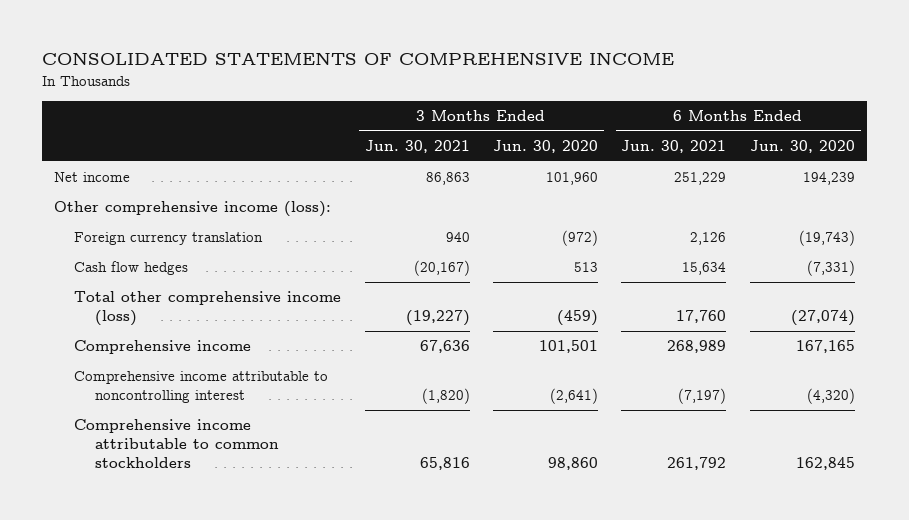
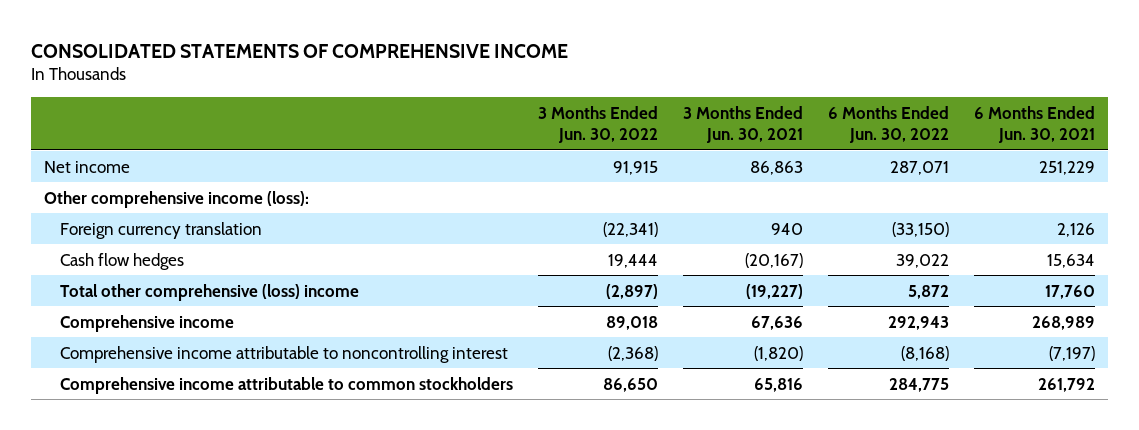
- | 3 Months Ended Jun. 30, 2021 | 3 Months Ended Jun. 30, 2020 | 6 Months Ended Jun. 30, 2021 | 6 Months Ended Jun. 30, 2020
+ | 3 Months Ended Jun. 30, 2022 | 3 Months Ended Jun. 30, 2021 | 6 Months Ended Jun. 30, 2022 | 6 Months Ended Jun. 30, 2021
- Total other comprehensive income (loss) | (19,227) | (459) | 17,760 | (27,074)
+ Total other comprehensive (loss) income | (2,897) | (19,227) | 5,872 | 17,760

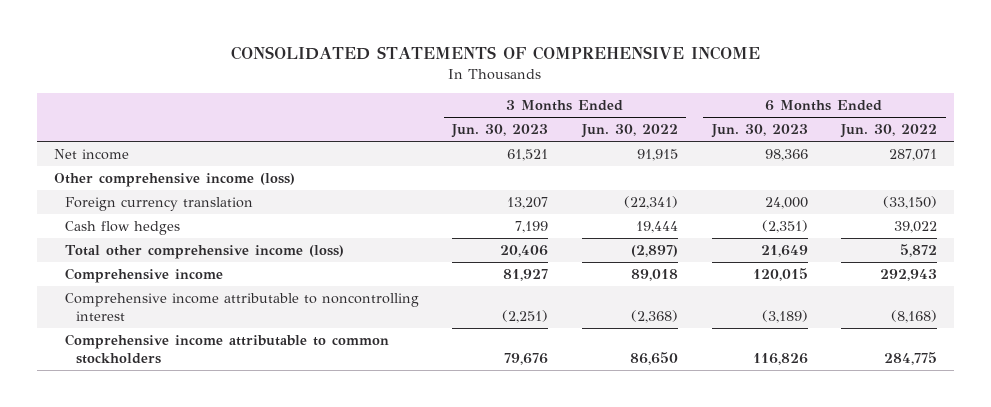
- | 3 Months Ended Jun. 30, 2022 | 3 Months Ended Jun. 30, 2021 | 6 Months Ended Jun. 30, 2022 | 6 Months Ended Jun. 30, 2021
+ | 3 Months Ended Jun. 30, 2023 | 3 Months Ended Jun. 30, 2022 | 6 Months Ended Jun. 30, 2023 | 6 Months Ended Jun. 30, 2022
- Other comprehensive income (loss):
+ Other comprehensive income (loss)
- Total other comprehensive (loss) income | (2,897) | (19,227) | 5,872 | 17,760
+ Total other comprehensive income (loss) | 20,406 | (2,897) | 21,649 | 5,872

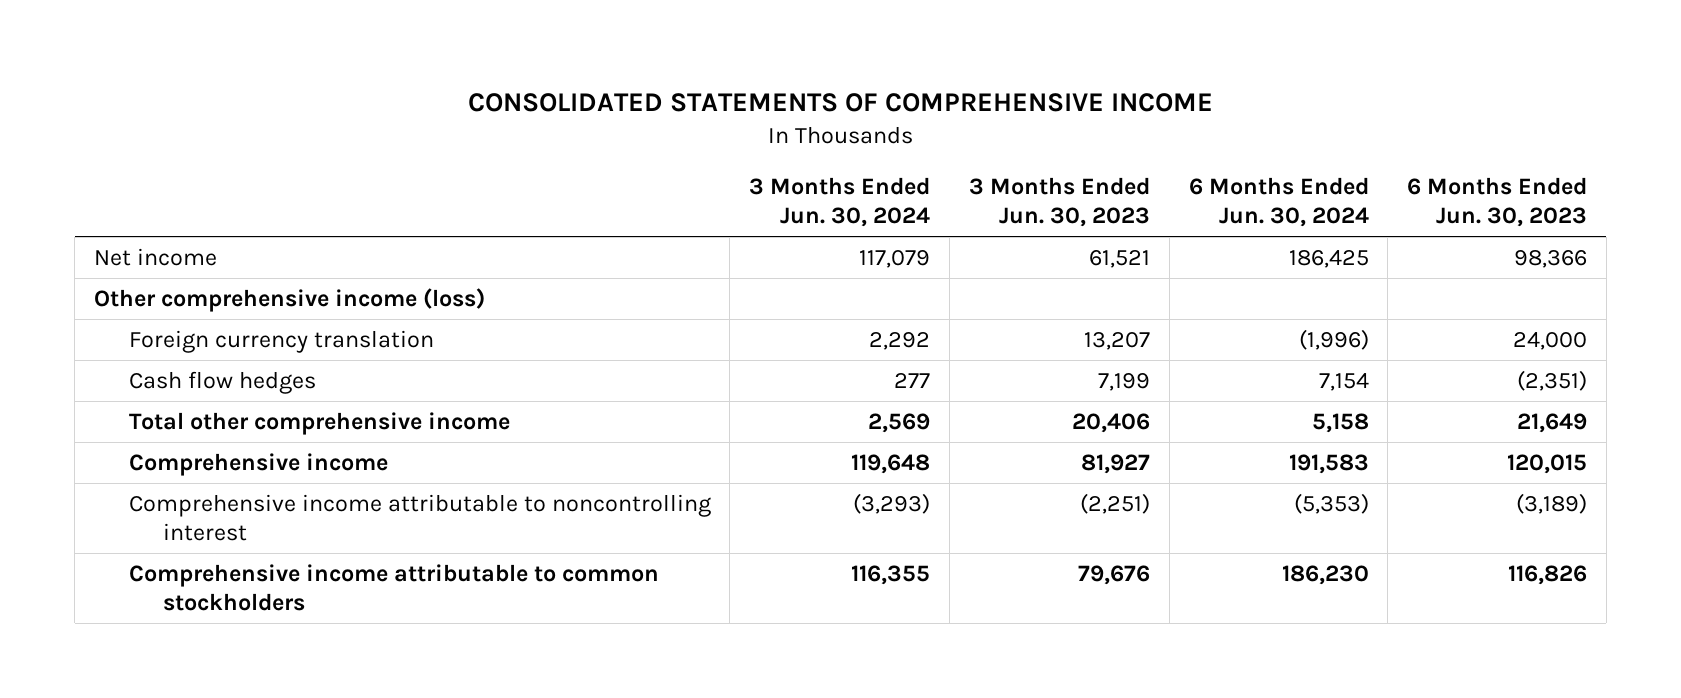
- | 3 Months Ended Jun. 30, 2023 | 3 Months Ended Jun. 30, 2022 | 6 Months Ended Jun. 30, 2023 | 6 Months Ended Jun. 30, 2022
+ | 3 Months Ended Jun. 30, 2024 | 3 Months Ended Jun. 30, 2023 | 6 Months Ended Jun. 30, 2024 | 6 Months Ended Jun. 30, 2023
- Total other comprehensive income (loss) | 20,406 | (2,897) | 21,649 | 5,872
+ Total other comprehensive income | 2,569 | 20,406 | 5,158 | 21,649

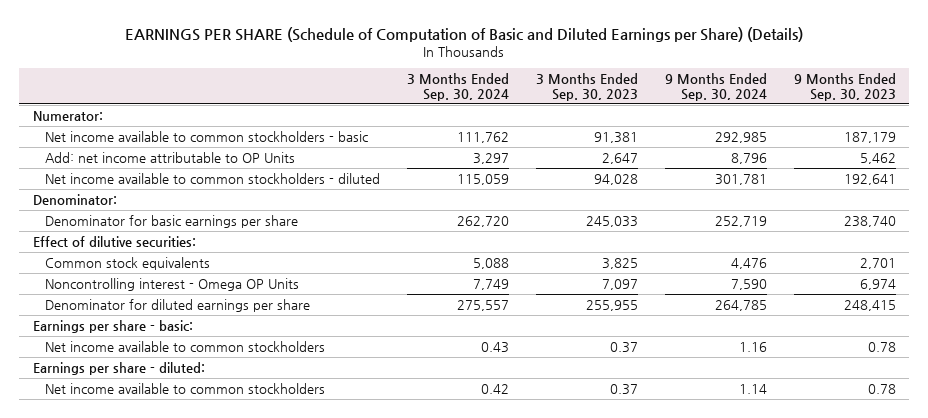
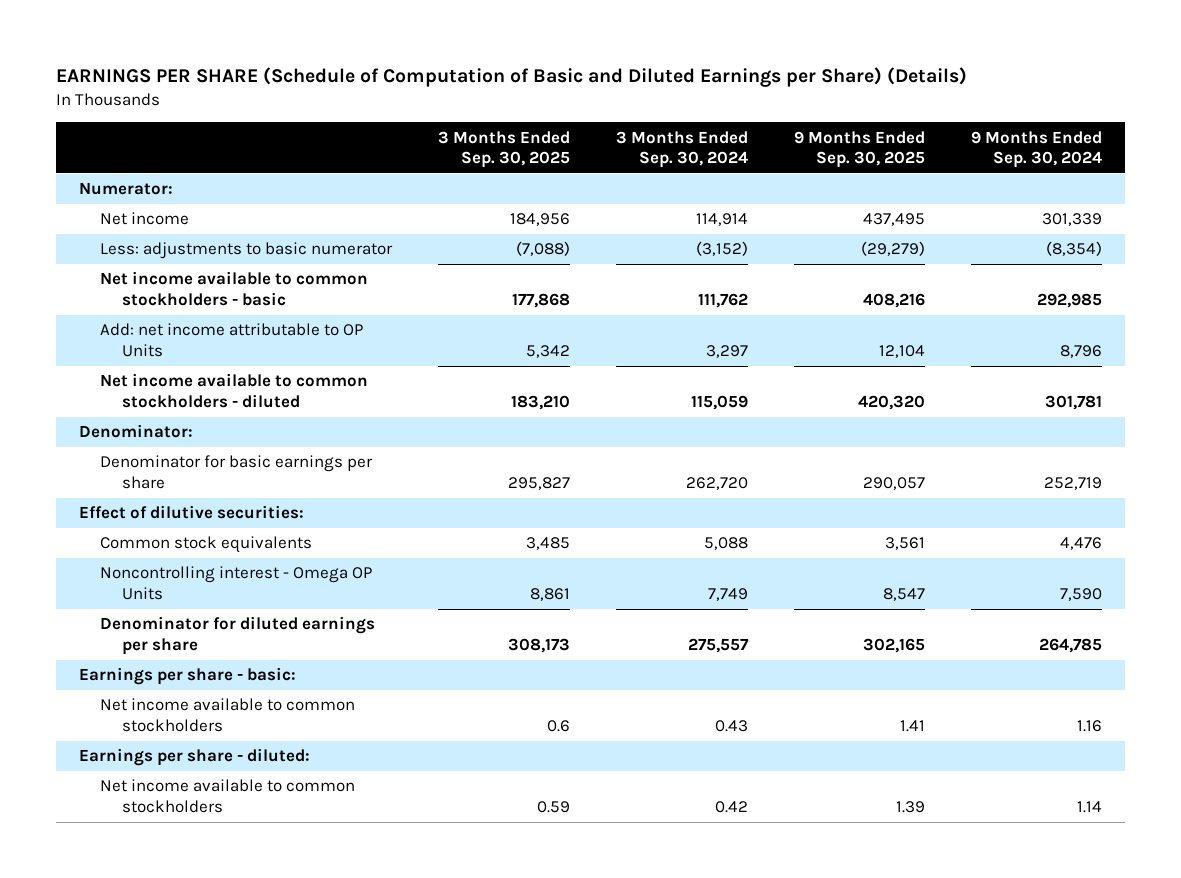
- | 3 Months Ended Sep. 30, 2024 | 3 Months Ended Sep. 30, 2023 | 9 Months Ended Sep. 30, 2024 | 9 Months Ended Sep. 30, 2023
+ | 3 Months Ended Sep. 30, 2025 | 3 Months Ended Sep. 30, 2024 | 9 Months Ended Sep. 30, 2025 | 9 Months Ended Sep. 30, 2024
+ Net income | 184,956 | 114,914 | 437,495 | 301,339
+ Less: adjustments to basic numerator | (7,088) | (3,152) | (29,279) | (8,354)

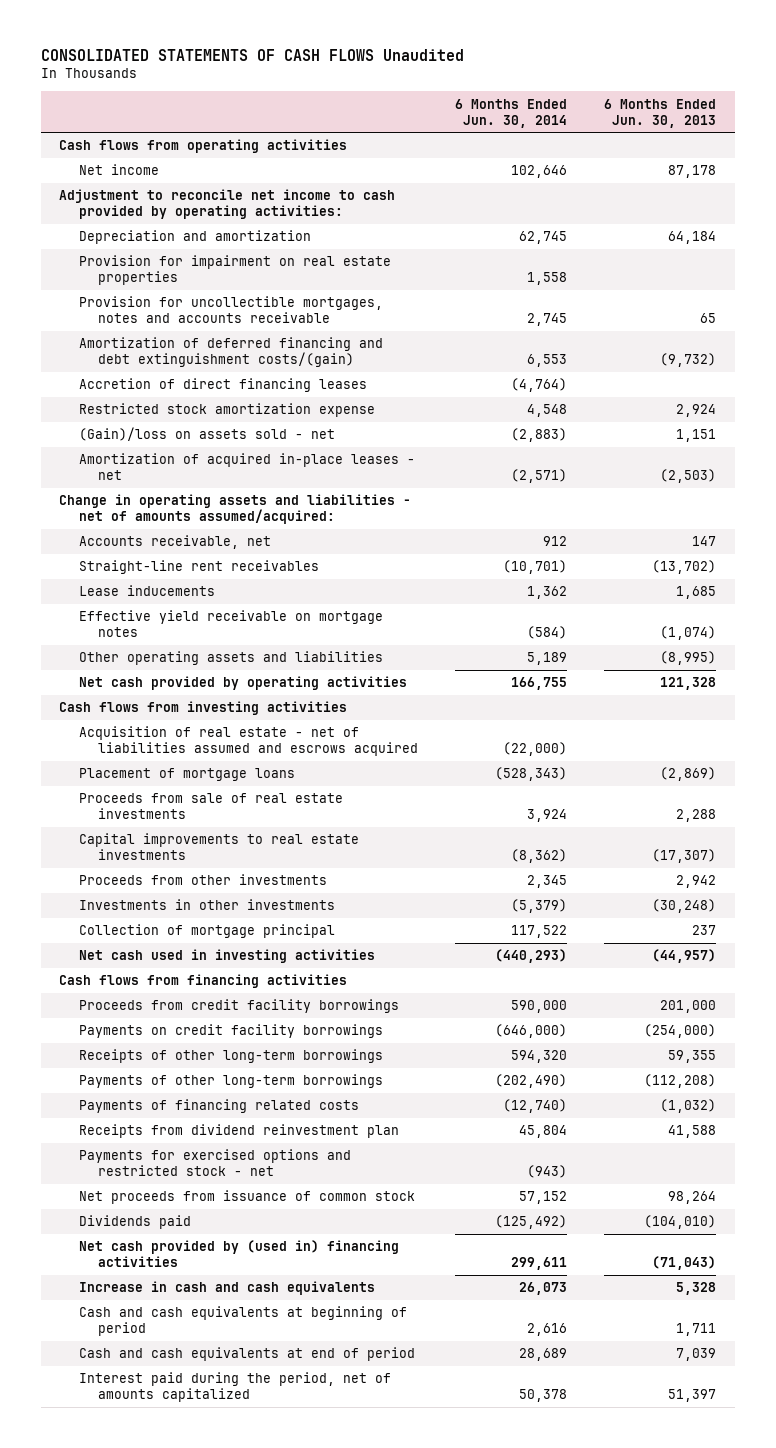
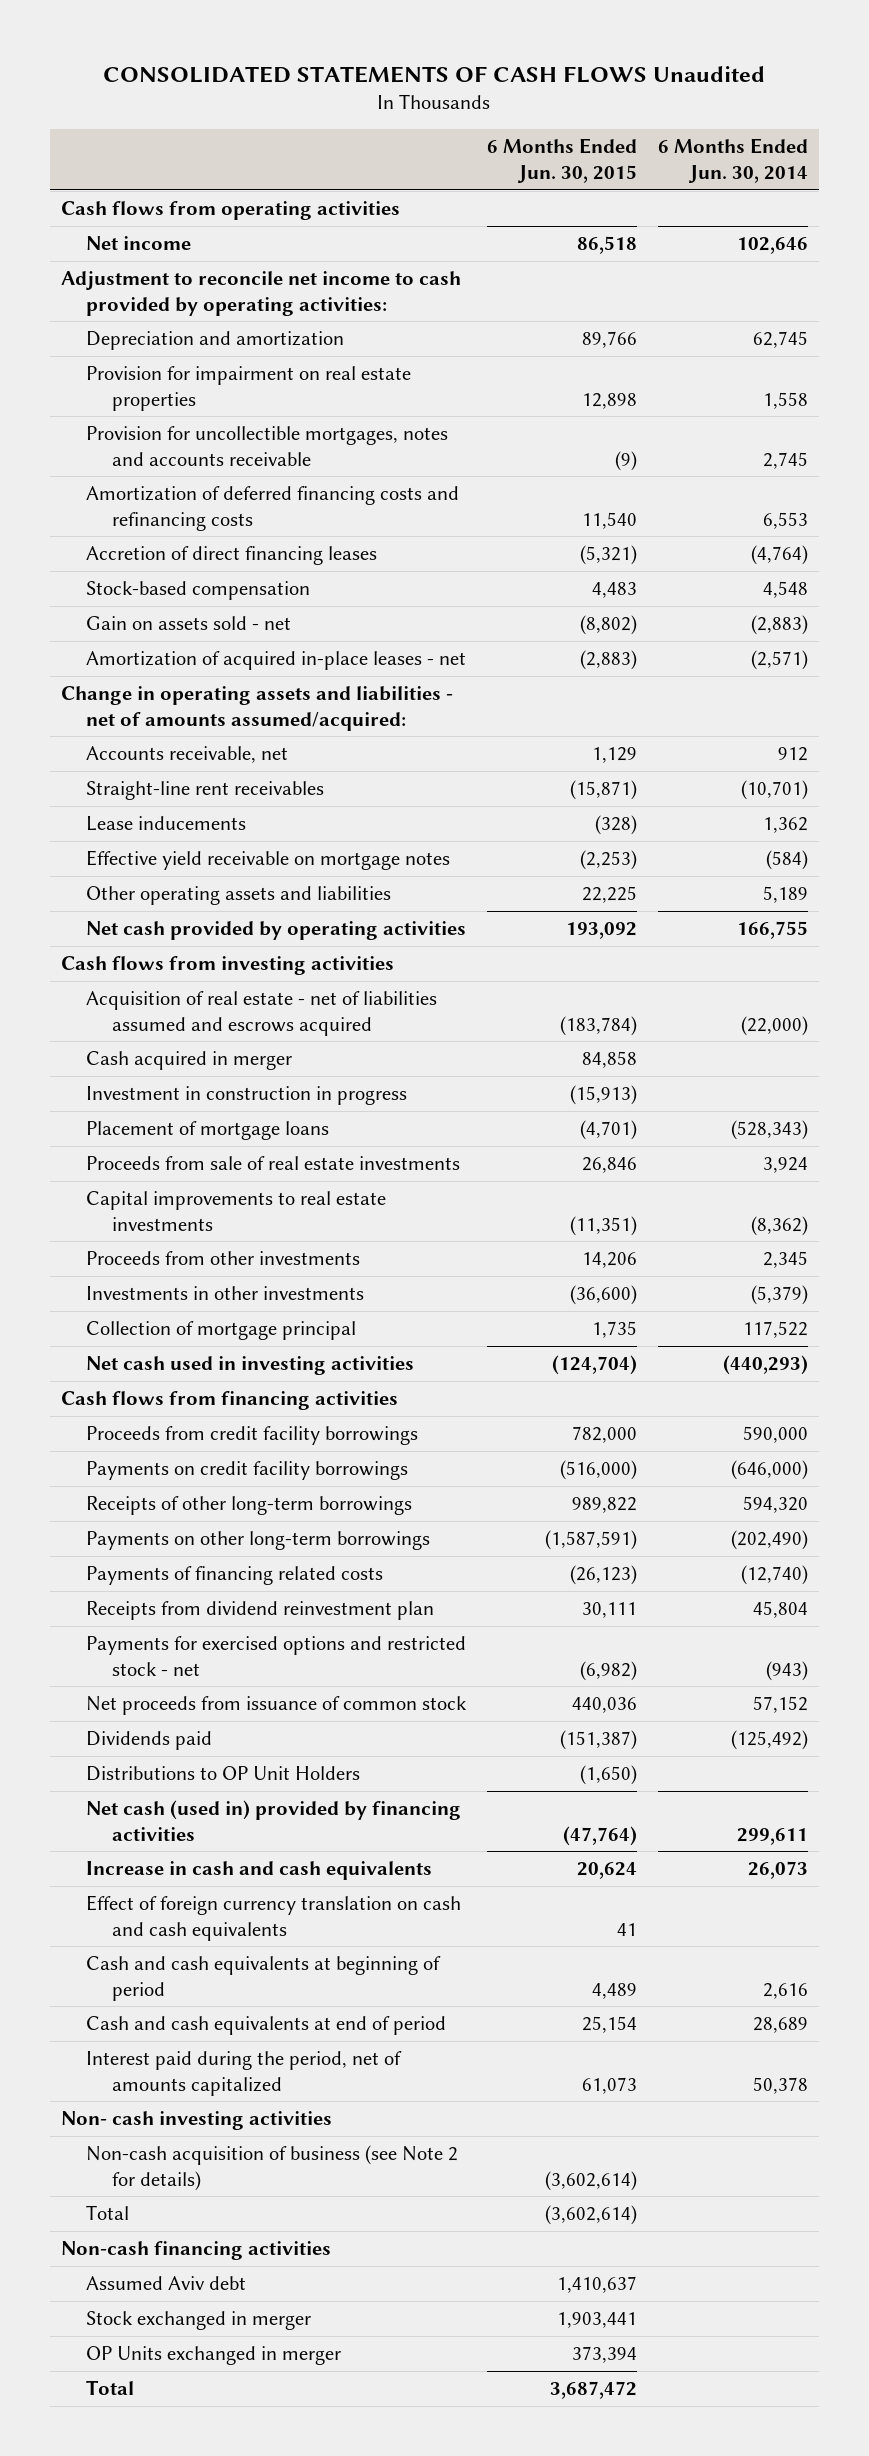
- | 6 Months Ended Jun. 30, 2014 | 6 Months Ended Jun. 30, 2013
+ | 6 Months Ended Jun. 30, 2015 | 6 Months Ended Jun. 30, 2014
- Amortization of deferred financing and debt extinguishment costs/(gain) | 6,553 | (9,732)
+ Amortization of deferred financing costs and refinancing costs | 11,540 | 6,553
- Restricted stock amortization expense | 4,548 | 2,924
- (Gain)/loss on assets sold - net | (2,883) | 1,151
+ Stock-based compensation | 4,483 | 4,548
+ Gain on assets sold - net | (8,802) | (2,883)
+ Cash acquired in merger | 84,858 |
+ Investment in construction in progress | (15,913) |
- Payments of other long-term borrowings | (202,490) | (112,208)
+ Payments on other long-term borrowings | (1,587,591) | (202,490)
- Net cash provided by (used in) financing activities | 299,611 | (71,043)
+ Distributions to OP Unit Holders | (1,650) |
+ Net cash (used in) provided by financing activities | (47,764) | 299,611
+ Effect of foreign currency translation on cash and cash equivalents | 41 |
+ Non- cash investing activities
+ Non-cash acquisition of business (see Note 2 for details) | (3,602,614) |
+ Total | (3,602,614) |
+ Non-cash financing activities
+ Assumed Aviv debt | 1,410,637 |
+ Stock exchanged in merger | 1,903,441 |
+ OP Units exchanged in merger | 373,394 |
+ Total | 3,687,472 |

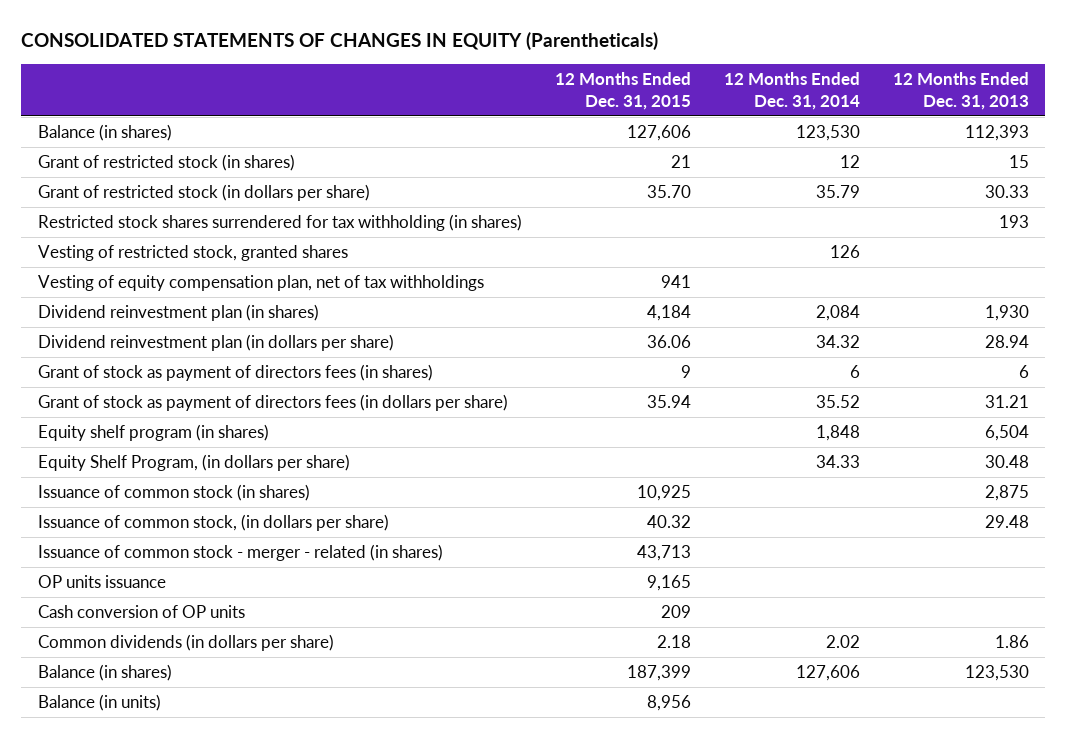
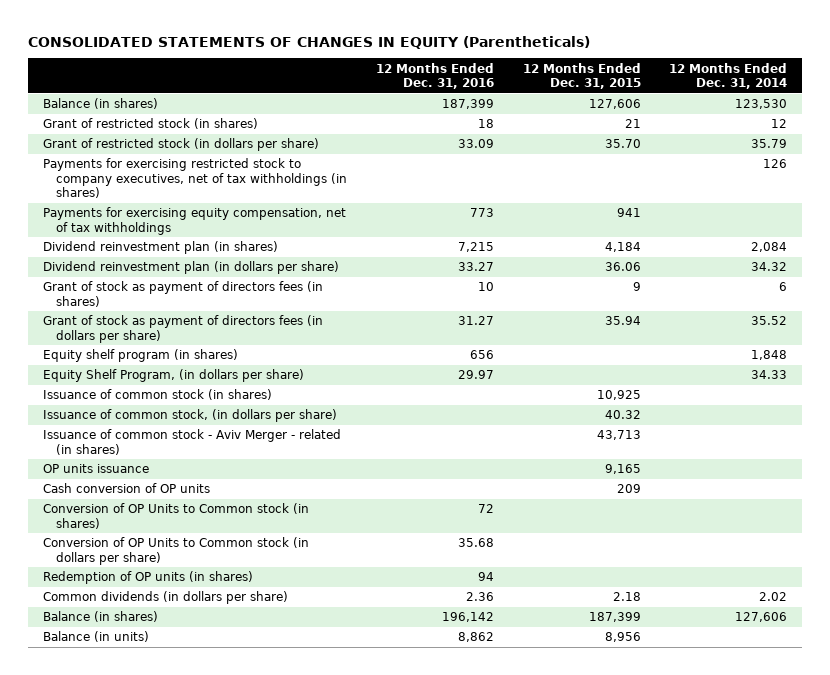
- | 12 Months Ended Dec. 31, 2015 | 12 Months Ended Dec. 31, 2014 | 12 Months Ended Dec. 31, 2013
+ | 12 Months Ended Dec. 31, 2016 | 12 Months Ended Dec. 31, 2015 | 12 Months Ended Dec. 31, 2014
- Restricted stock shares surrendered for tax withholding (in shares) | | | 193
- Vesting of restricted stock, granted shares | | 126 |
- Vesting of equity compensation plan, net of tax withholdings | 941 | |
+ Payments for exercising restricted stock to company executives, net of tax withholdings (in shares) | | | 126
+ Payments for exercising equity compensation, net of tax withholdings | 773 | 941 |
- Issuance of common stock - merger - related (in shares) | 43,713 | |
+ Issuance of common stock - Aviv Merger - related (in shares) | | 43,713 |
+ Conversion of OP Units to Common stock (in shares) | 72 | |
+ Conversion of OP Units to Common stock (in dollars per share) | 35.68 | |
+ Redemption of OP units (in shares) | 94 | |

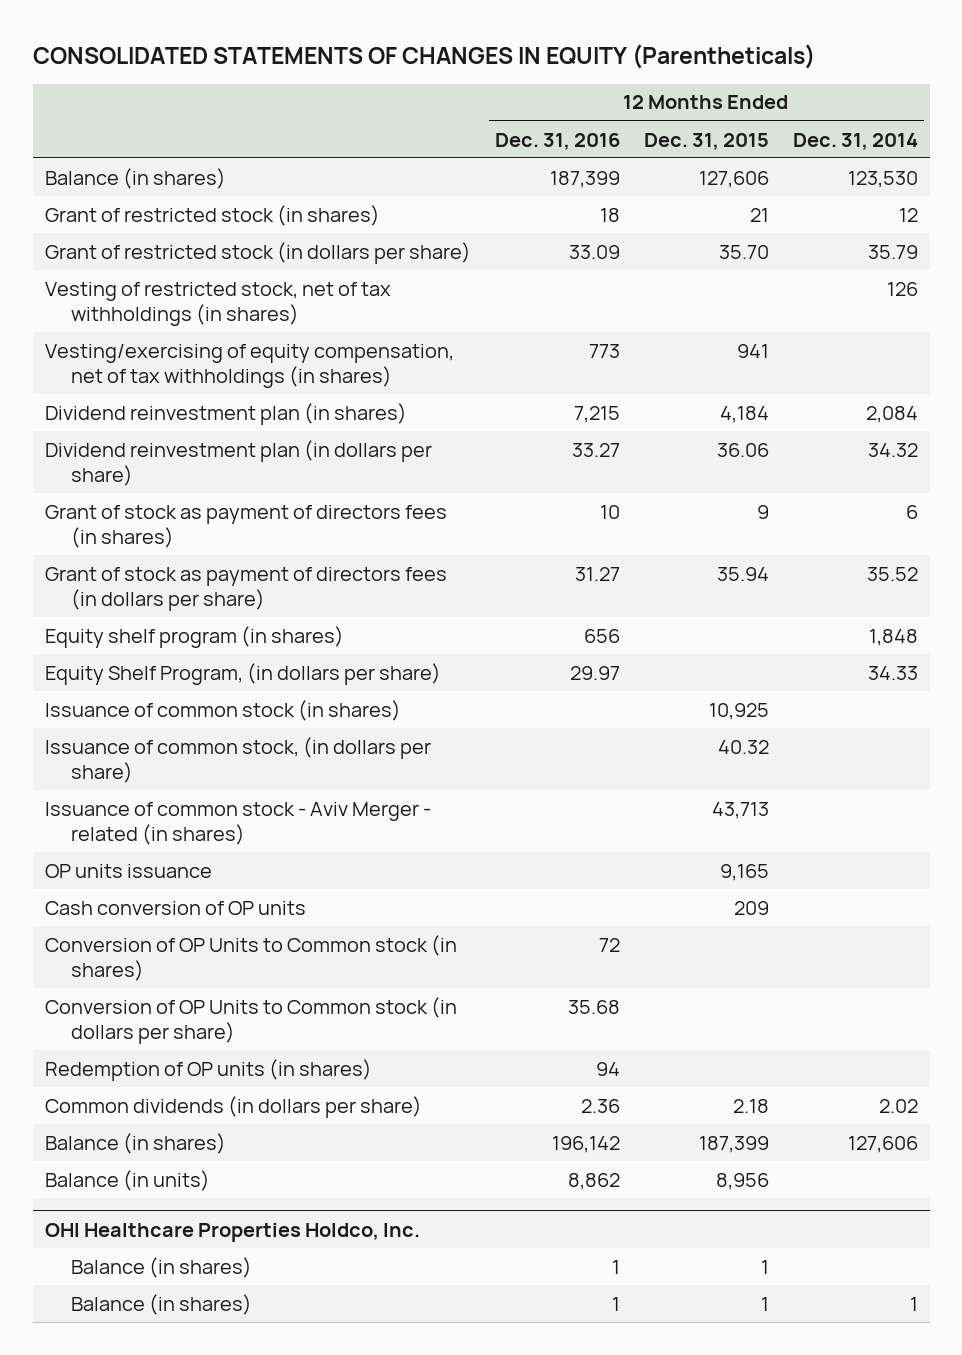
- Payments for exercising restricted stock to company executives, net of tax withholdings (in shares) | | | 126
- Payments for exercising equity compensation, net of tax withholdings | 773 | 941 |
+ Vesting of restricted stock, net of tax withholdings (in shares) | | | 126
+ Vesting/exercising of equity compensation, net of tax withholdings (in shares) | 773 | 941 |
+ OHI Healthcare Properties Holdco, Inc.
+ Balance (in shares) | 1 | 1 |
+ Balance (in shares) | 1 | 1 | 1

